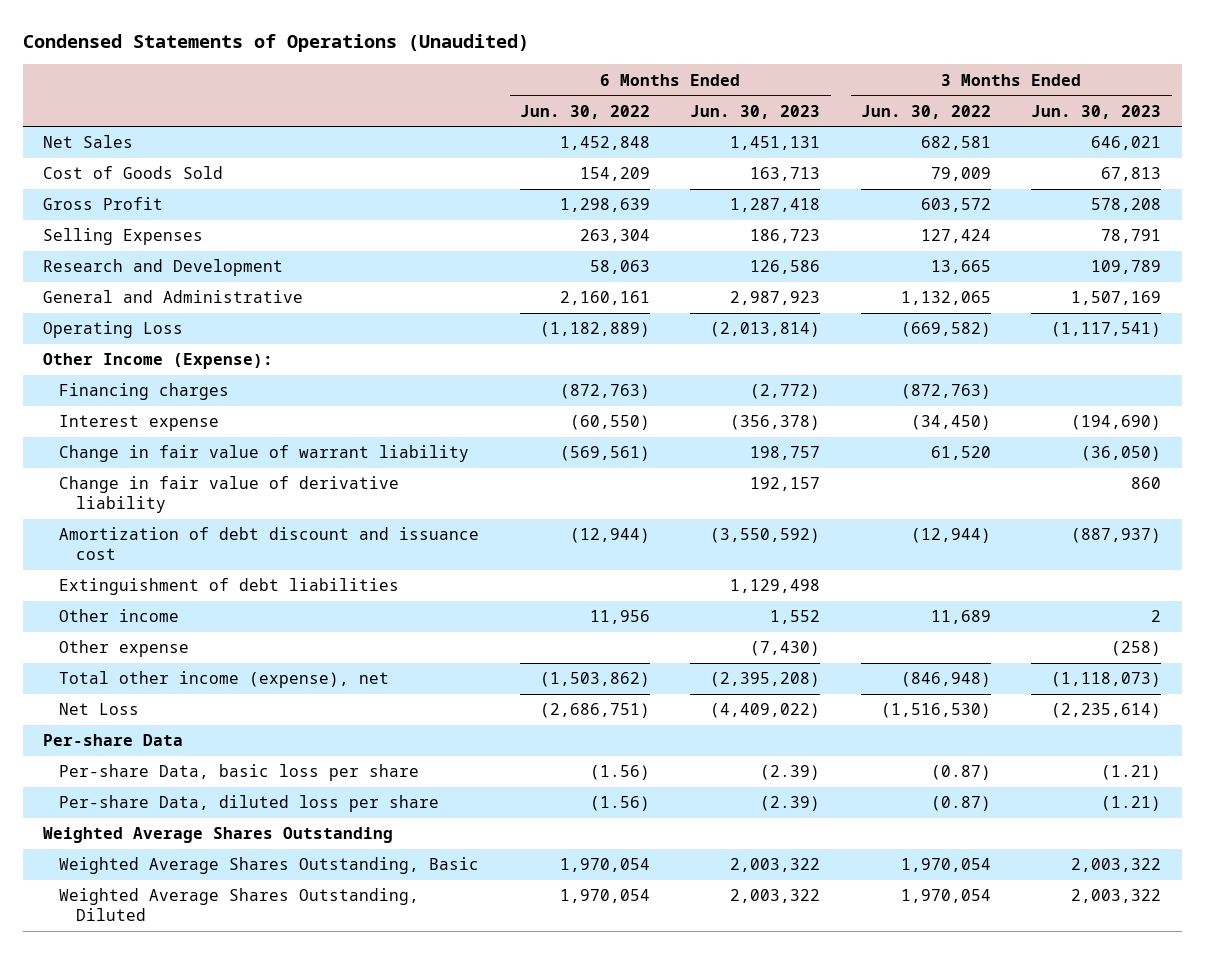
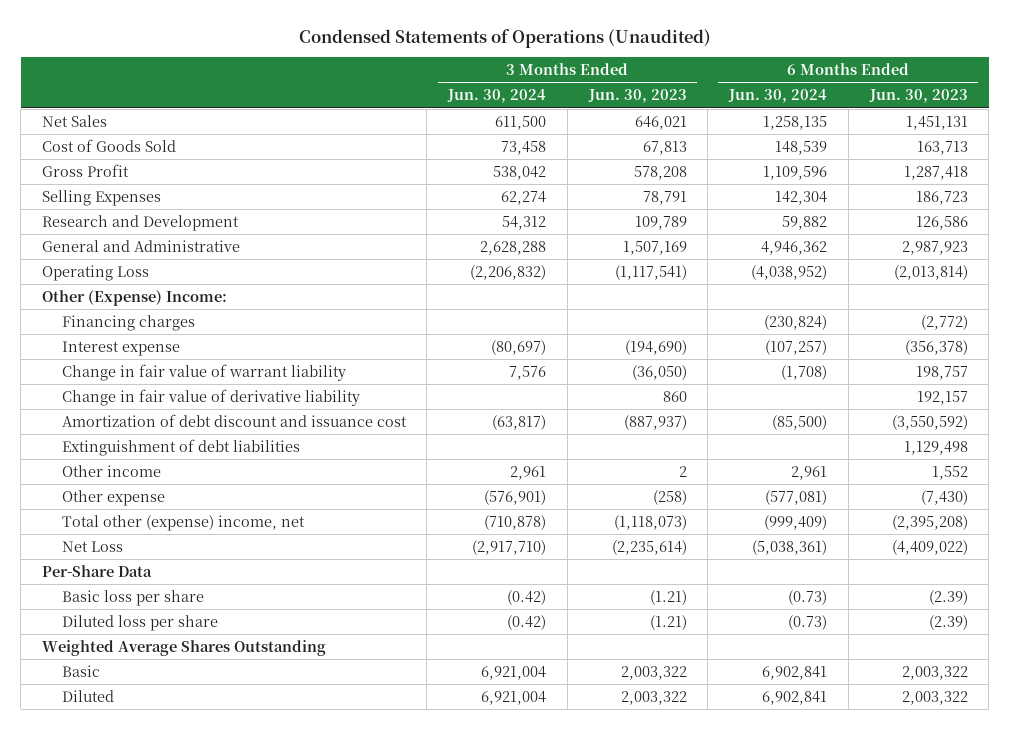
- | 6 Months Ended Jun. 30, 2022 | 6 Months Ended Jun. 30, 2023 | 3 Months Ended Jun. 30, 2022 | 3 Months Ended Jun. 30, 2023
+ | 3 Months Ended Jun. 30, 2024 | 3 Months Ended Jun. 30, 2023 | 6 Months Ended Jun. 30, 2024 | 6 Months Ended Jun. 30, 2023
- Other Income (Expense):
+ Other (Expense) Income:
- Total other income (expense), net | (1,503,862) | (2,395,208) | (846,948) | (1,118,073)
+ Total other (expense) income, net | (710,878) | (1,118,073) | (999,409) | (2,395,208)
- Per-share Data
- Per-share Data, basic loss per share | (1.56) | (2.39) | (0.87) | (1.21)
- Per-share Data, diluted loss per share | (1.56) | (2.39) | (0.87) | (1.21)
+ Per-Share Data
+ Basic loss per share | (0.42) | (1.21) | (0.73) | (2.39)
+ Diluted loss per share | (0.42) | (1.21) | (0.73) | (2.39)
- Weighted Average Shares Outstanding, Basic | 1,970,054 | 2,003,322 | 1,970,054 | 2,003,322
- Weighted Average Shares Outstanding, Diluted | 1,970,054 | 2,003,322 | 1,970,054 | 2,003,322
+ Basic | 6,921,004 | 2,003,322 | 6,902,841 | 2,003,322
+ Diluted | 6,921,004 | 2,003,322 | 6,902,841 | 2,003,322

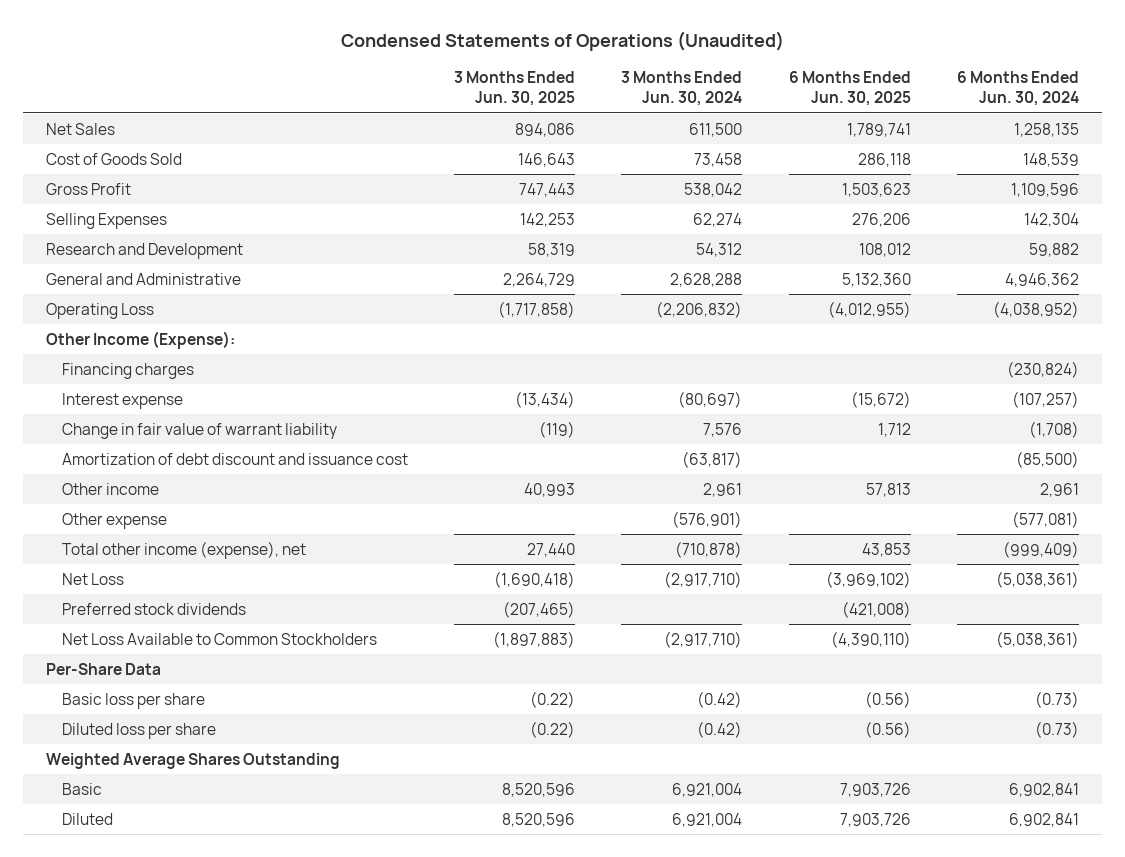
- | 3 Months Ended Jun. 30, 2024 | 3 Months Ended Jun. 30, 2023 | 6 Months Ended Jun. 30, 2024 | 6 Months Ended Jun. 30, 2023
+ | 3 Months Ended Jun. 30, 2025 | 3 Months Ended Jun. 30, 2024 | 6 Months Ended Jun. 30, 2025 | 6 Months Ended Jun. 30, 2024
- Other (Expense) Income:
+ Other Income (Expense):
- Change in fair value of derivative liability | | 860 | | 192,157
- Extinguishment of debt liabilities | | | | 1,129,498
- Total other (expense) income, net | (710,878) | (1,118,073) | (999,409) | (2,395,208)
+ Total other income (expense), net | 27,440 | (710,878) | 43,853 | (999,409)
+ Preferred stock dividends | (207,465) | | (421,008) |
+ Net Loss Available to Common Stockholders | (1,897,883) | (2,917,710) | (4,390,110) | (5,038,361)

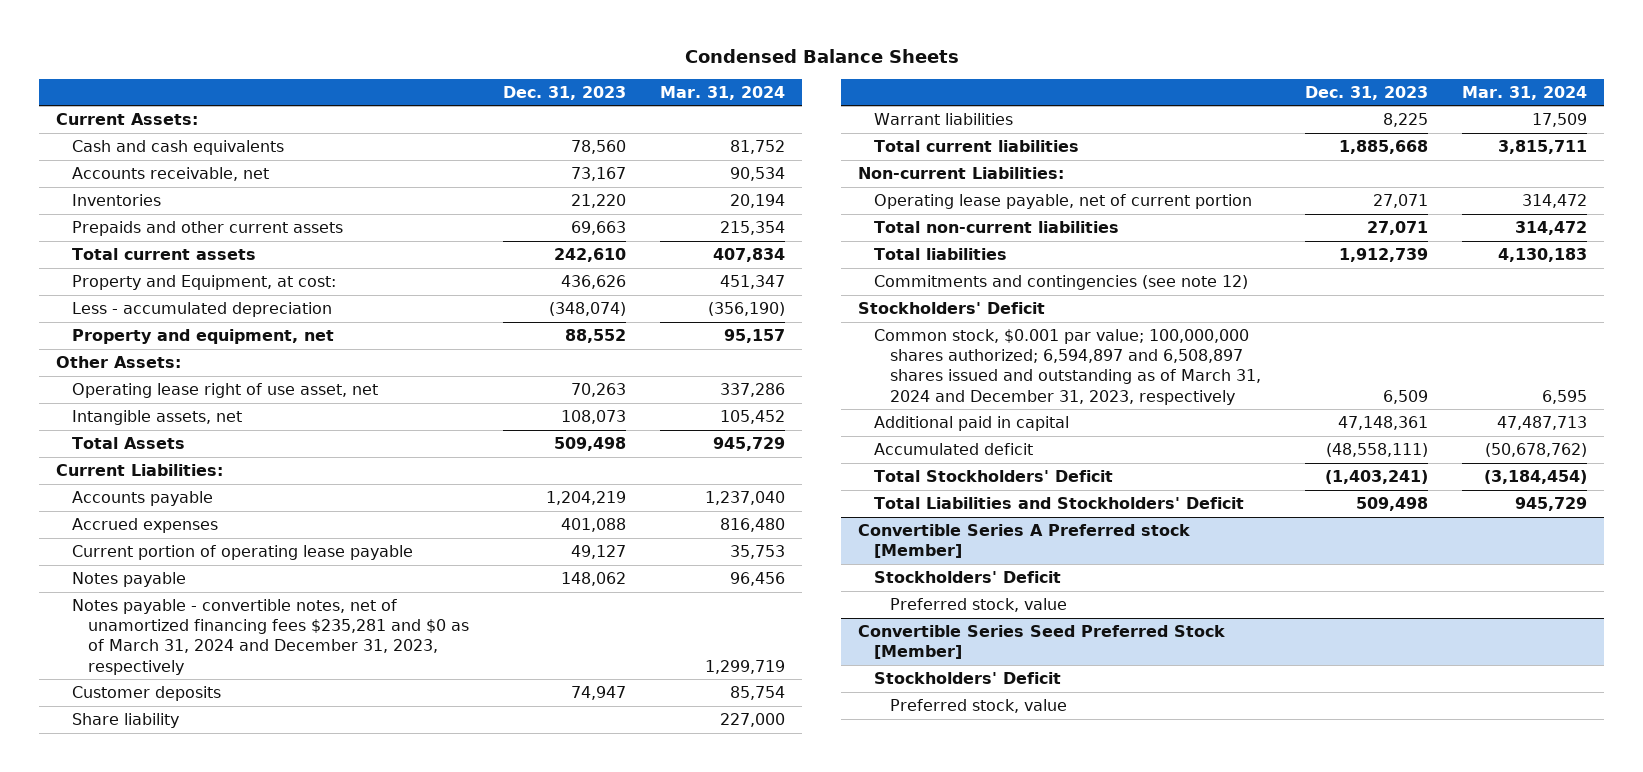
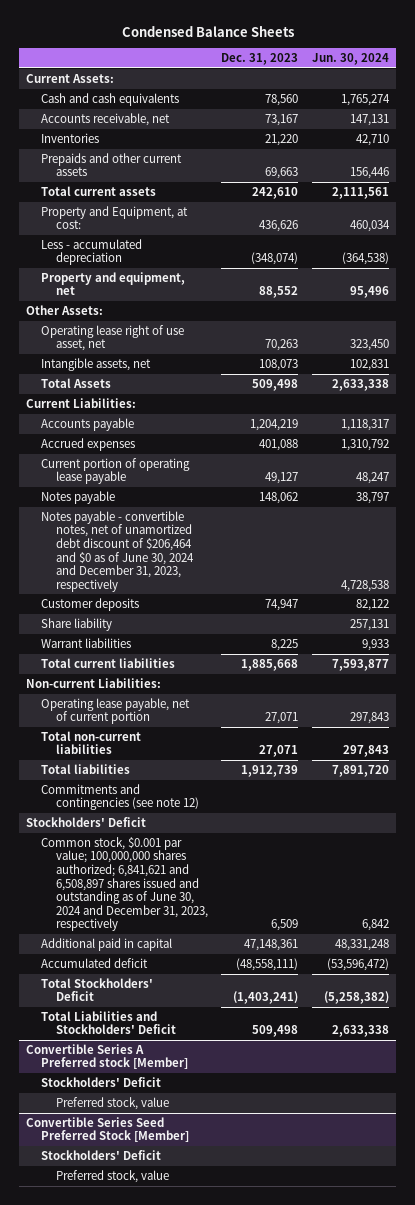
- | Dec. 31, 2023 | Mar. 31, 2024
+ | Dec. 31, 2023 | Jun. 30, 2024
- Notes payable - convertible notes, net of unamortized financing fees $235,281 and $0 as of March 31, 2024 and December 31, 2023, respectively | | 1,299,719
+ Notes payable - convertible notes, net of unamortized debt discount of $206,464 and $0 as of June 30, 2024 and December 31, 2023, respectively | | 4,728,538
- Common stock, $0.001 par value; 100,000,000 shares authorized; 6,594,897 and 6,508,897 shares issued and outstanding as of March 31, 2024 and December 31, 2023, respectively | 6,509 | 6,595
+ Common stock, $0.001 par value; 100,000,000 shares authorized; 6,841,621 and 6,508,897 shares issued and outstanding as of June 30, 2024 and December 31, 2023, respectively | 6,509 | 6,842

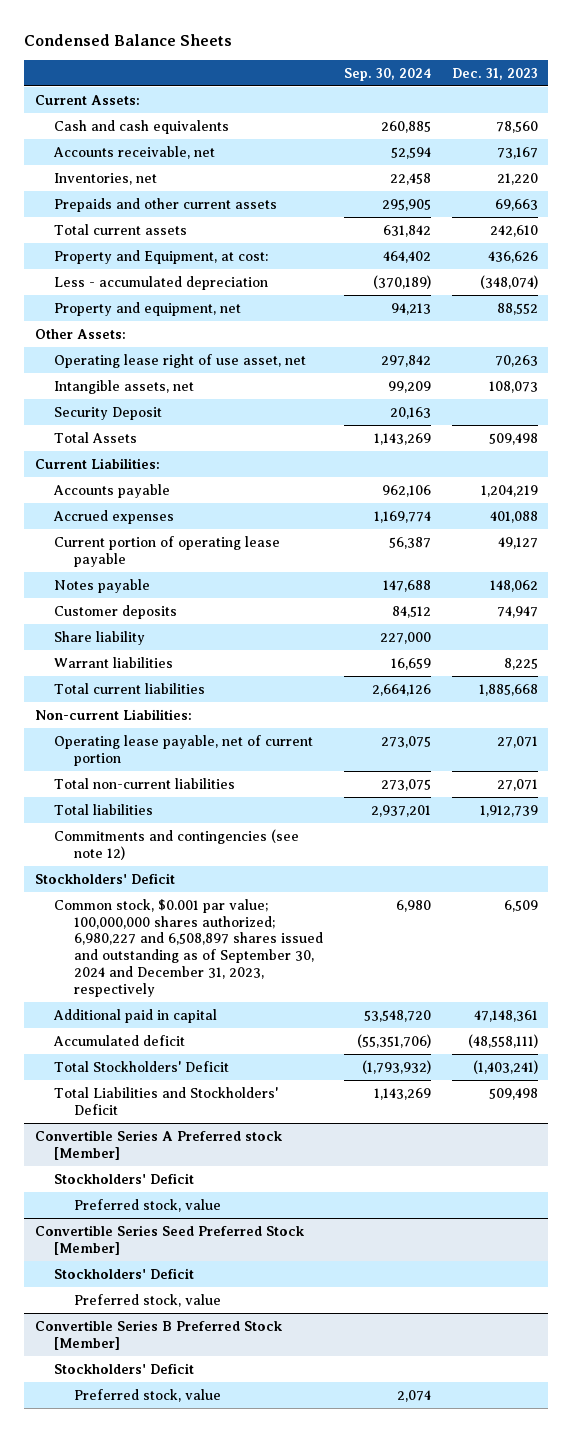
- | Dec. 31, 2023 | Jun. 30, 2024
+ | Sep. 30, 2024 | Dec. 31, 2023
- Inventories | 21,220 | 42,710
+ Inventories, net | 22,458 | 21,220
+ Security Deposit | 20,163 |
- Notes payable - convertible notes, net of unamortized debt discount of $206,464 and $0 as of June 30, 2024 and December 31, 2023, respectively | | 4,728,538
- Common stock, $0.001 par value; 100,000,000 shares authorized; 6,841,621 and 6,508,897 shares issued and outstanding as of June 30, 2024 and December 31, 2023, respectively | 6,509 | 6,842
+ Common stock, $0.001 par value; 100,000,000 shares authorized; 6,980,227 and 6,508,897 shares issued and outstanding as of September 30, 2024 and December 31, 2023, respectively | 6,980 | 6,509
+ Convertible Series B Preferred Stock [Member]
+ Stockholders' Deficit
+ Preferred stock, value | 2,074 |

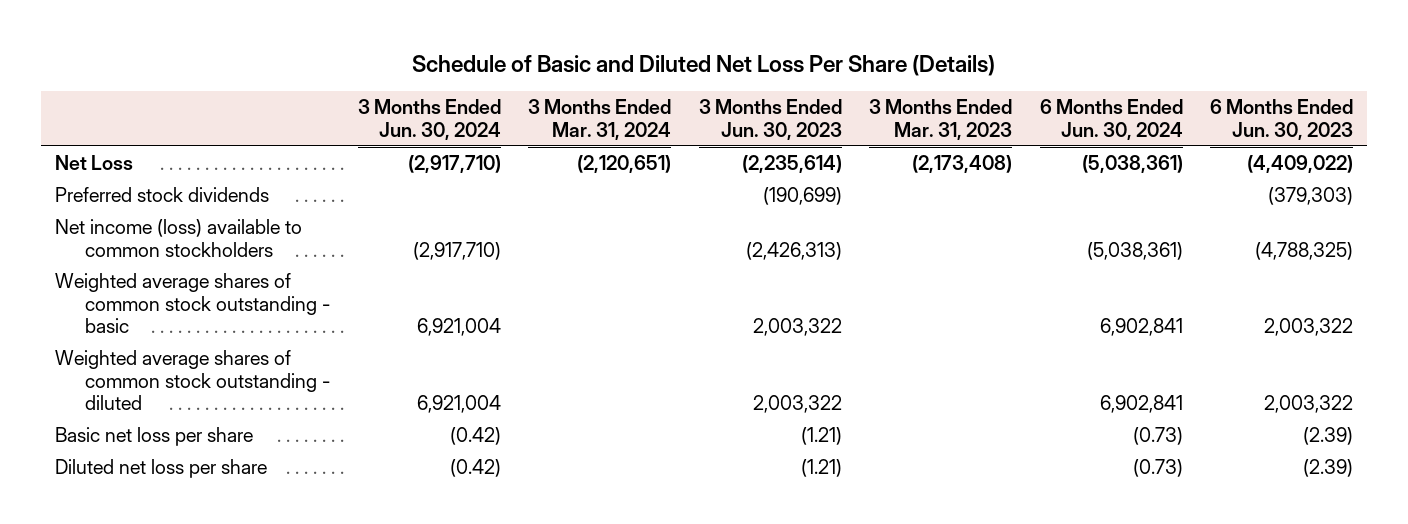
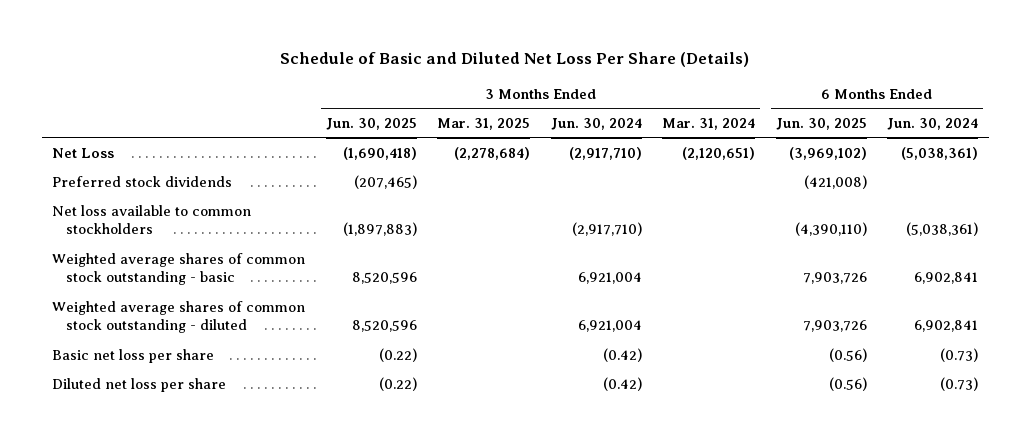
- | 3 Months Ended Jun. 30, 2024 | 3 Months Ended Mar. 31, 2024 | 3 Months Ended Jun. 30, 2023 | 3 Months Ended Mar. 31, 2023 | 6 Months Ended Jun. 30, 2024 | 6 Months Ended Jun. 30, 2023
+ | 3 Months Ended Jun. 30, 2025 | 3 Months Ended Mar. 31, 2025 | 3 Months Ended Jun. 30, 2024 | 3 Months Ended Mar. 31, 2024 | 6 Months Ended Jun. 30, 2025 | 6 Months Ended Jun. 30, 2024
- Net income (loss) available to common stockholders | (2,917,710) | | (2,426,313) | | (5,038,361) | (4,788,325)
+ Net loss available to common stockholders | (1,897,883) | | (2,917,710) | | (4,390,110) | (5,038,361)

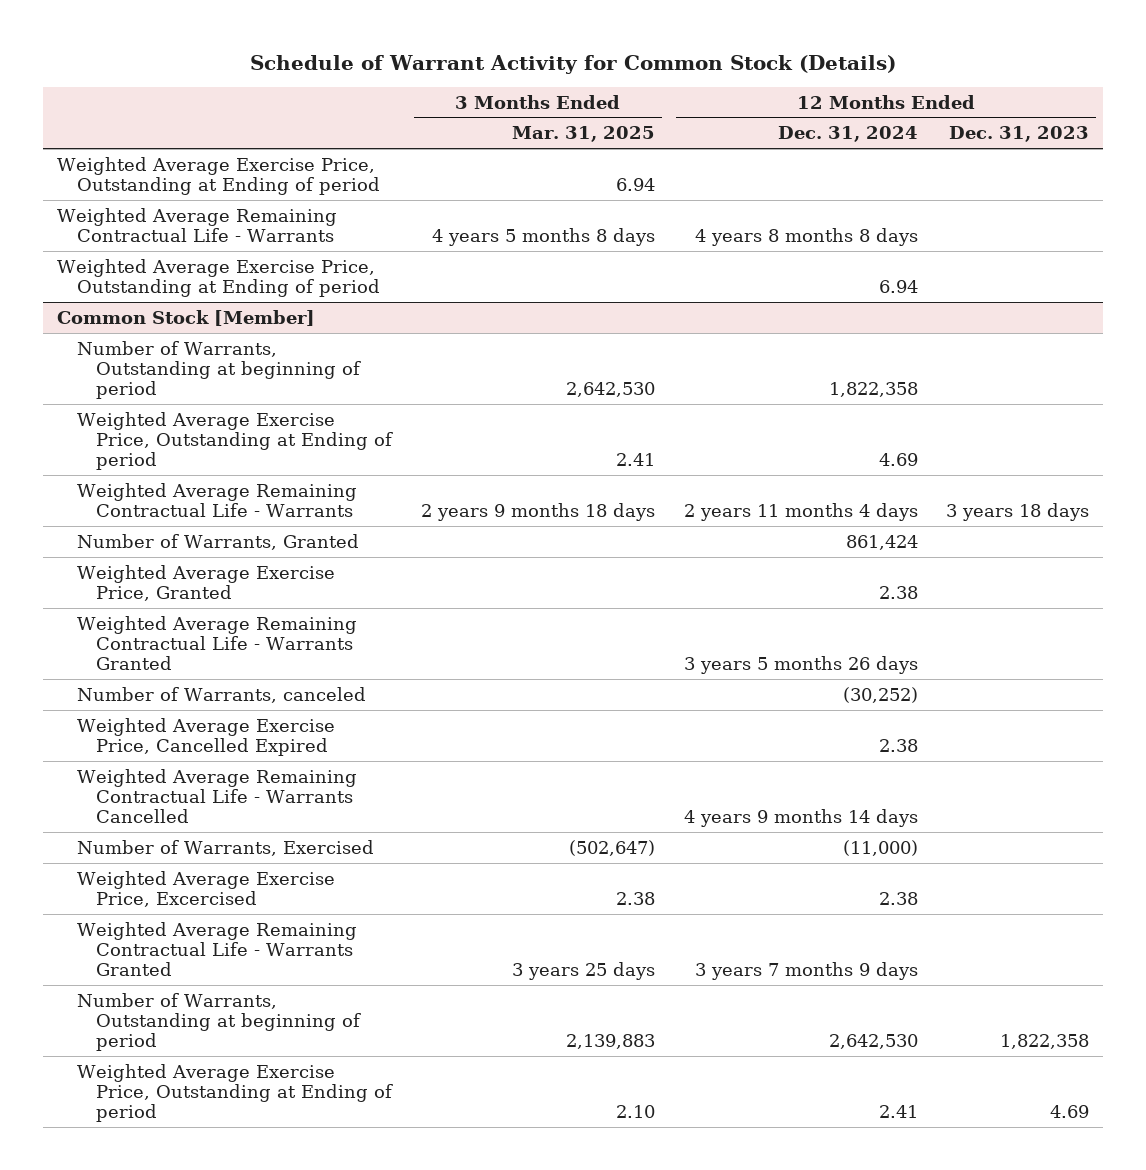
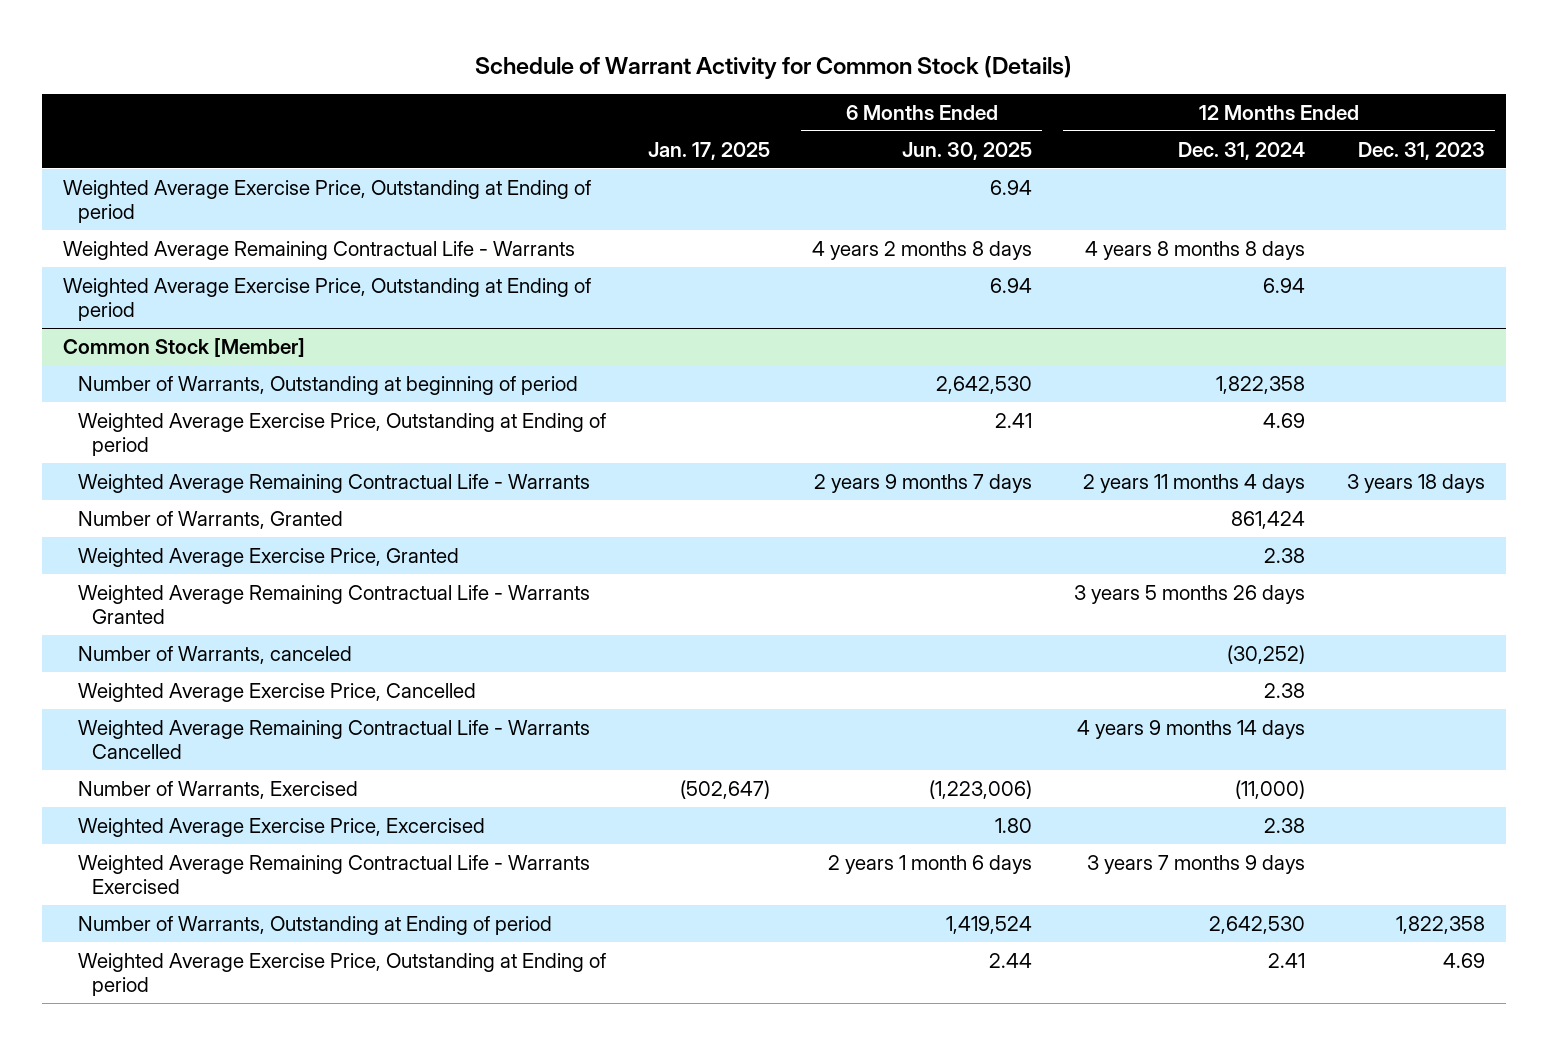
- | 3 Months Ended Mar. 31, 2025 | 12 Months Ended Dec. 31, 2024 | 12 Months Ended Dec. 31, 2023
+ | Jan. 17, 2025 | 6 Months Ended Jun. 30, 2025 | 12 Months Ended Dec. 31, 2024 | 12 Months Ended Dec. 31, 2023
@ Common Stock [Member]
- Weighted Average Exercise Price, Cancelled Expired | | 2.38 |
+ Weighted Average Exercise Price, Cancelled | | | 2.38 |
- Weighted Average Remaining Contractual Life - Warrants Granted | 3 years 25 days | 3 years 7 months 9 days |
- Number of Warrants, Outstanding at beginning of period | 2,139,883 | 2,642,530 | 1,822,358
+ Weighted Average Remaining Contractual Life - Warrants Exercised | | 2 years 1 month 6 days | 3 years 7 months 9 days |
+ Number of Warrants, Outstanding at Ending of period | | 1,419,524 | 2,642,530 | 1,822,358

